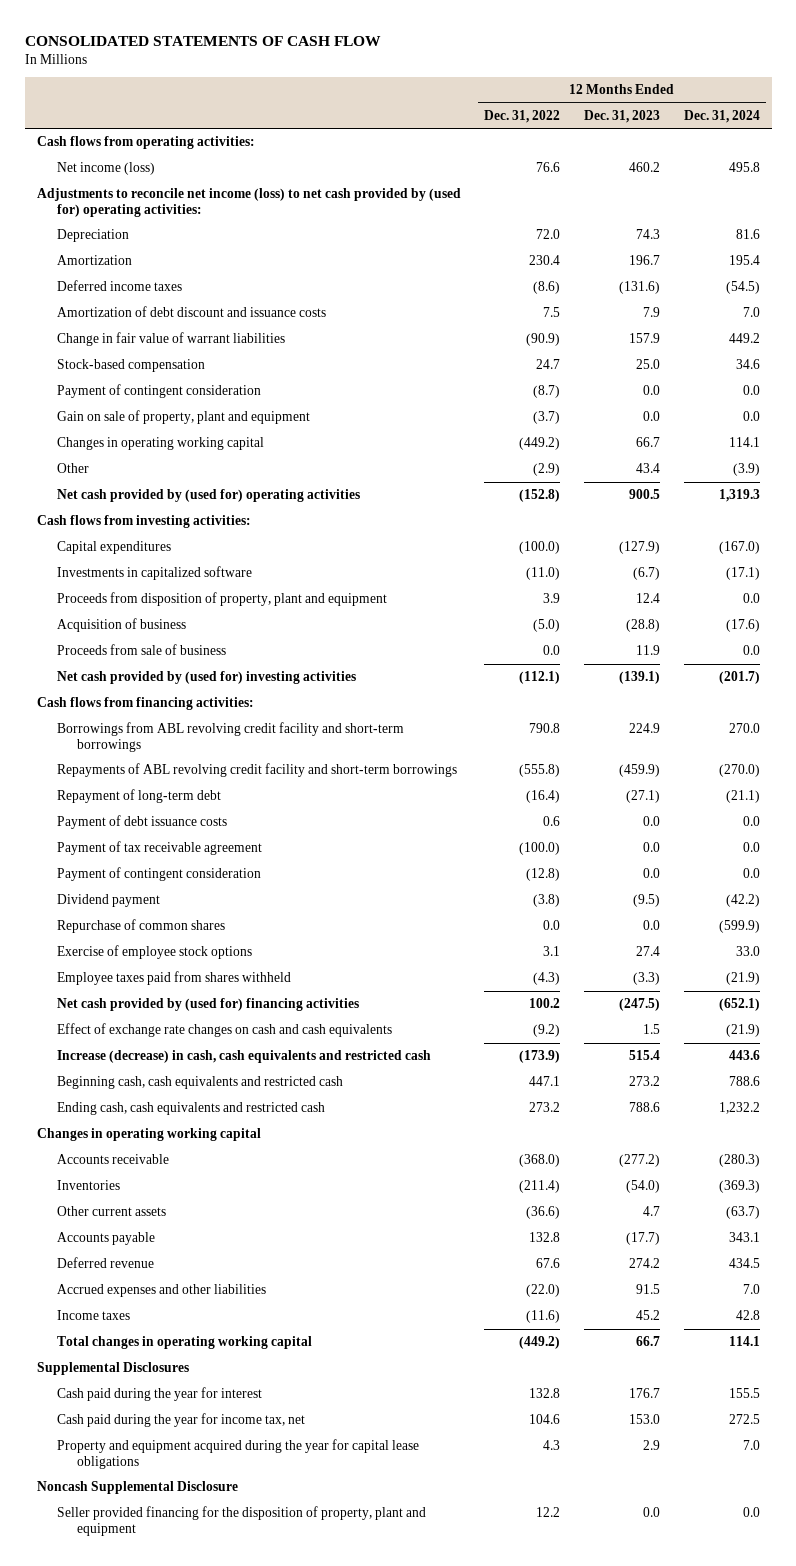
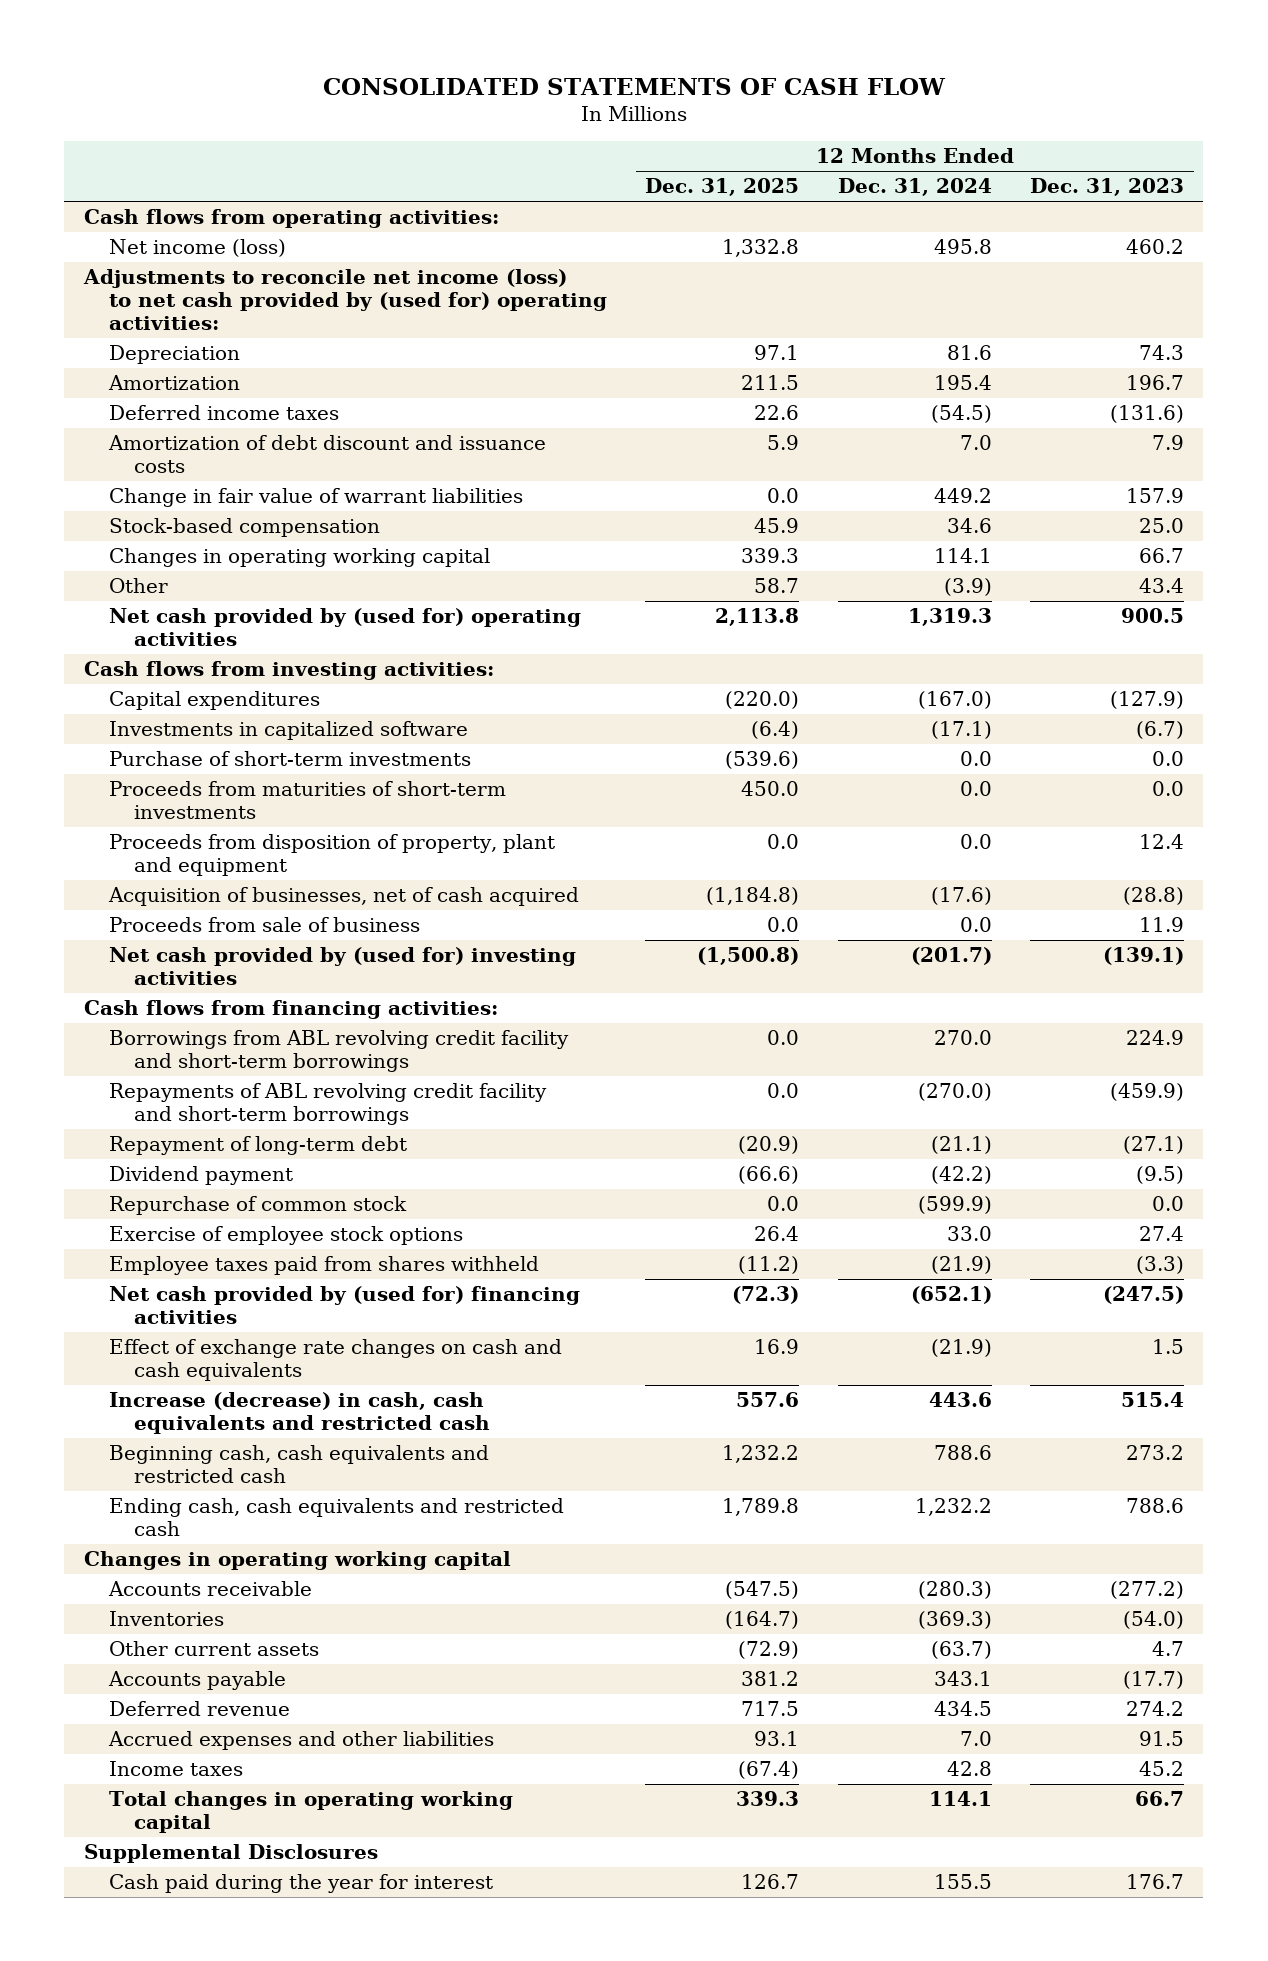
- | 12 Months Ended Dec. 31, 2022 | 12 Months Ended Dec. 31, 2023 | 12 Months Ended Dec. 31, 2024
+ | 12 Months Ended Dec. 31, 2025 | 12 Months Ended Dec. 31, 2024 | 12 Months Ended Dec. 31, 2023
- Payment of contingent consideration | (8.7) | 0.0 | 0.0
- Gain on sale of property, plant and equipment | (3.7) | 0.0 | 0.0
+ Purchase of short-term investments | (539.6) | 0.0 | 0.0
+ Proceeds from maturities of short-term investments | 450.0 | 0.0 | 0.0
- Acquisition of business | (5.0) | (28.8) | (17.6)
+ Acquisition of businesses, net of cash acquired | (1,184.8) | (17.6) | (28.8)
- Payment of debt issuance costs | 0.6 | 0.0 | 0.0
- Payment of tax receivable agreement | (100.0) | 0.0 | 0.0
- Payment of contingent consideration | (12.8) | 0.0 | 0.0
- Repurchase of common shares | 0.0 | 0.0 | (599.9)
+ Repurchase of common stock | 0.0 | (599.9) | 0.0
- Cash paid during the year for income tax, net | 104.6 | 153.0 | 272.5
- Property and equipment acquired during the year for capital lease obligations | 4.3 | 2.9 | 7.0
- Noncash Supplemental Disclosure
- Seller provided financing for the disposition of property, plant and equipment | 12.2 | 0.0 | 0.0

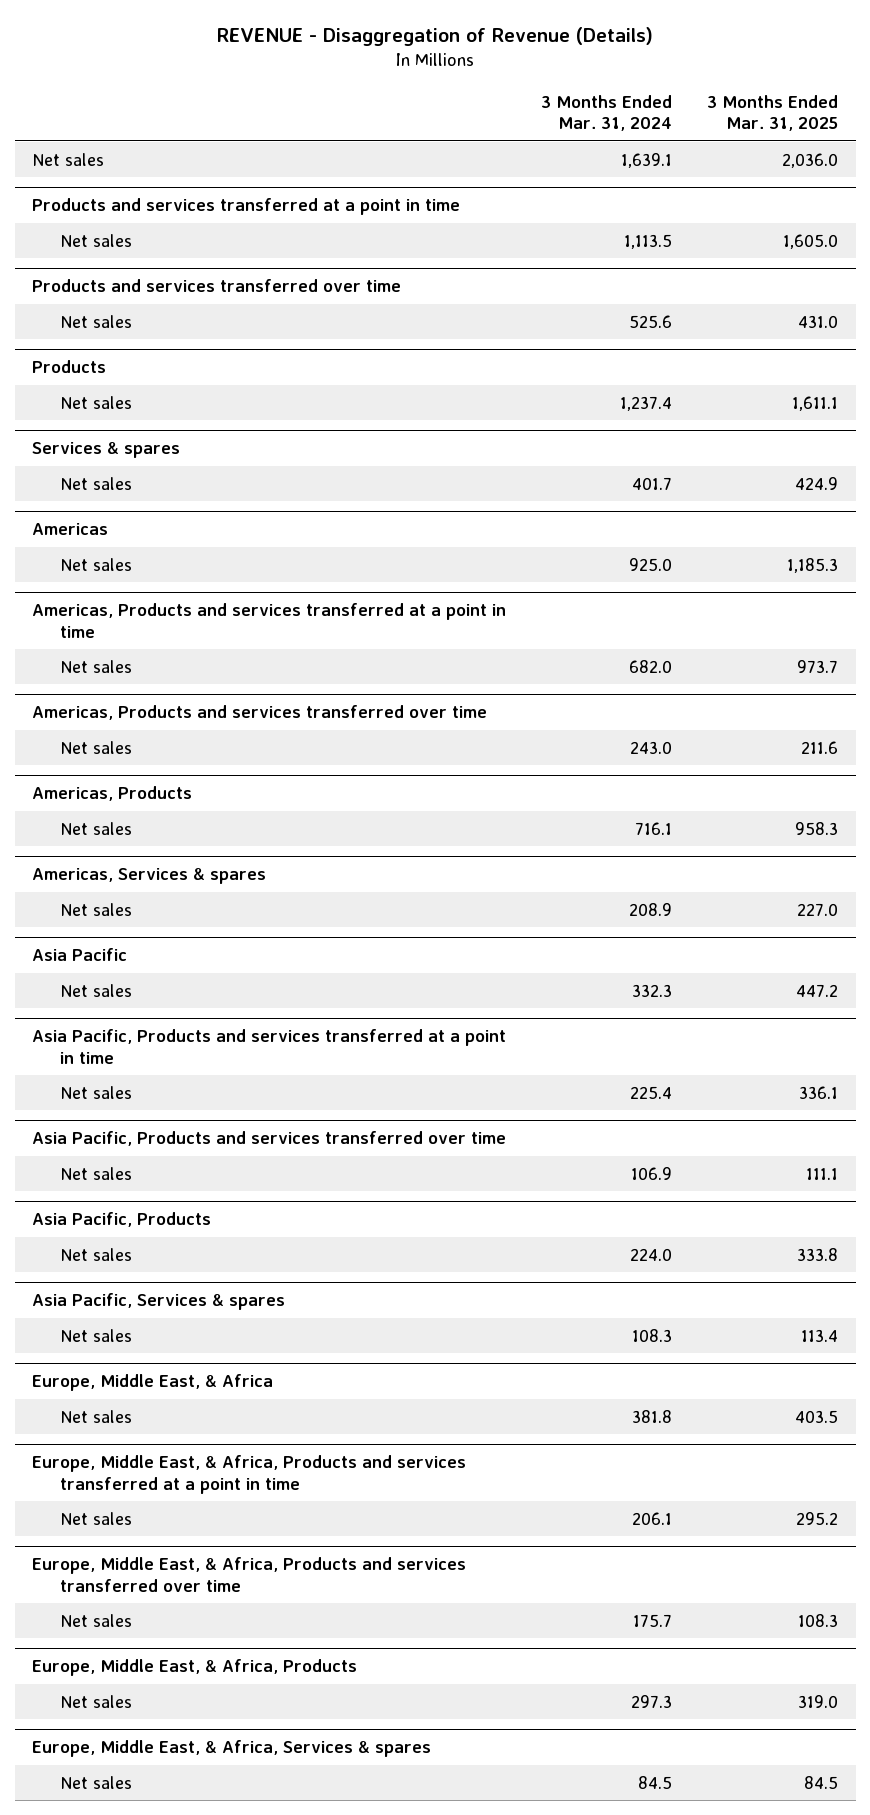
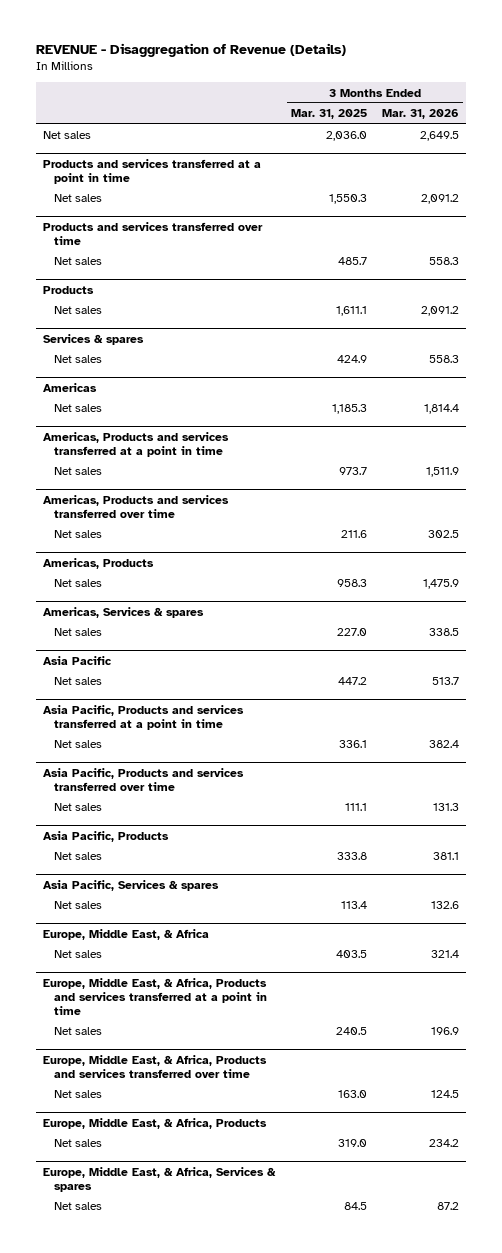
- | 3 Months Ended Mar. 31, 2024 | 3 Months Ended Mar. 31, 2025
+ | 3 Months Ended Mar. 31, 2025 | 3 Months Ended Mar. 31, 2026
@ Products and services transferred at a point in time
- Net sales | 1,113.5 | 1,605.0
+ Net sales | 1,550.3 | 2,091.2
@ Products and services transferred over time
- Net sales | 525.6 | 431.0
+ Net sales | 485.7 | 558.3
@ Europe, Middle East, & Africa, Products and services transferred at a point in time
- Net sales | 206.1 | 295.2
+ Net sales | 240.5 | 196.9
@ Europe, Middle East, & Africa, Products and services transferred over time
- Net sales | 175.7 | 108.3
+ Net sales | 163.0 | 124.5

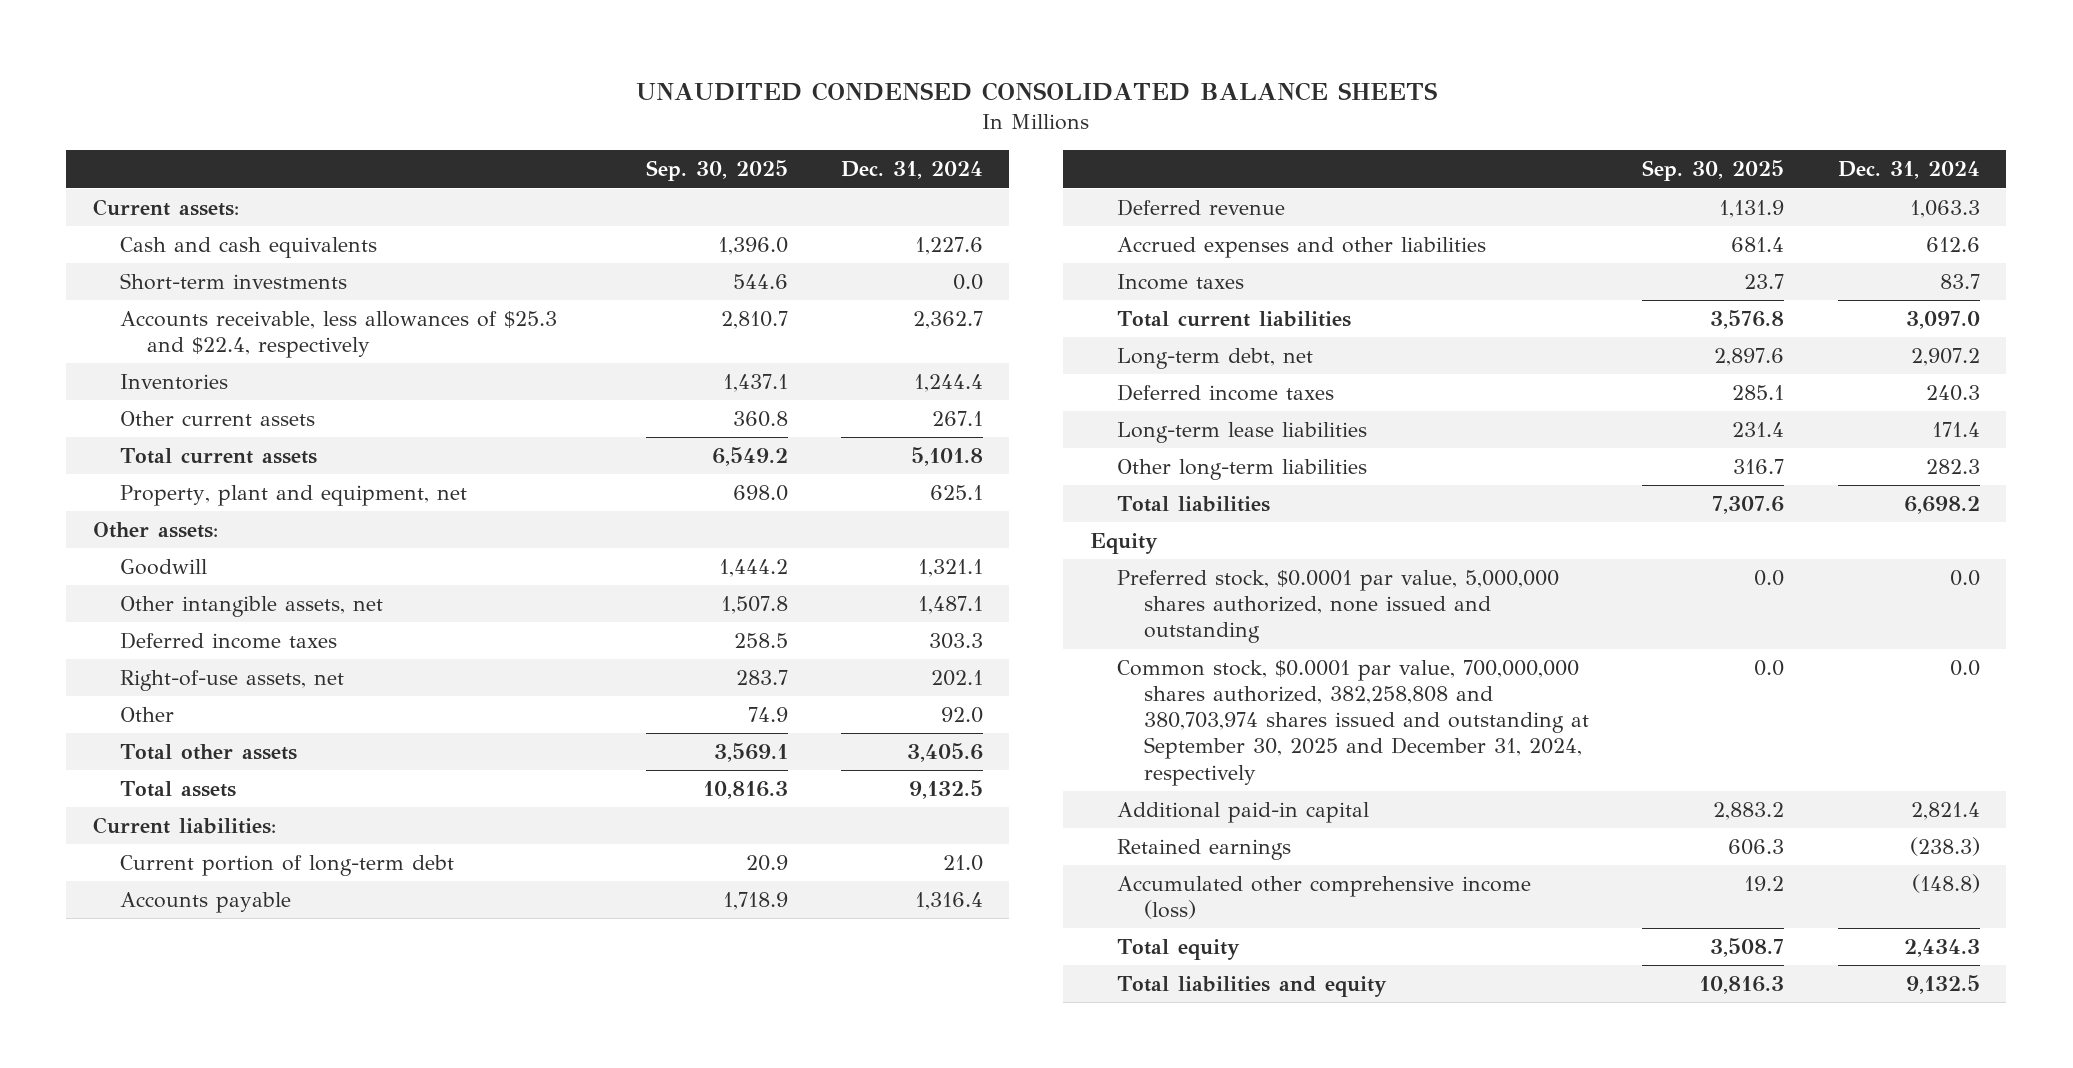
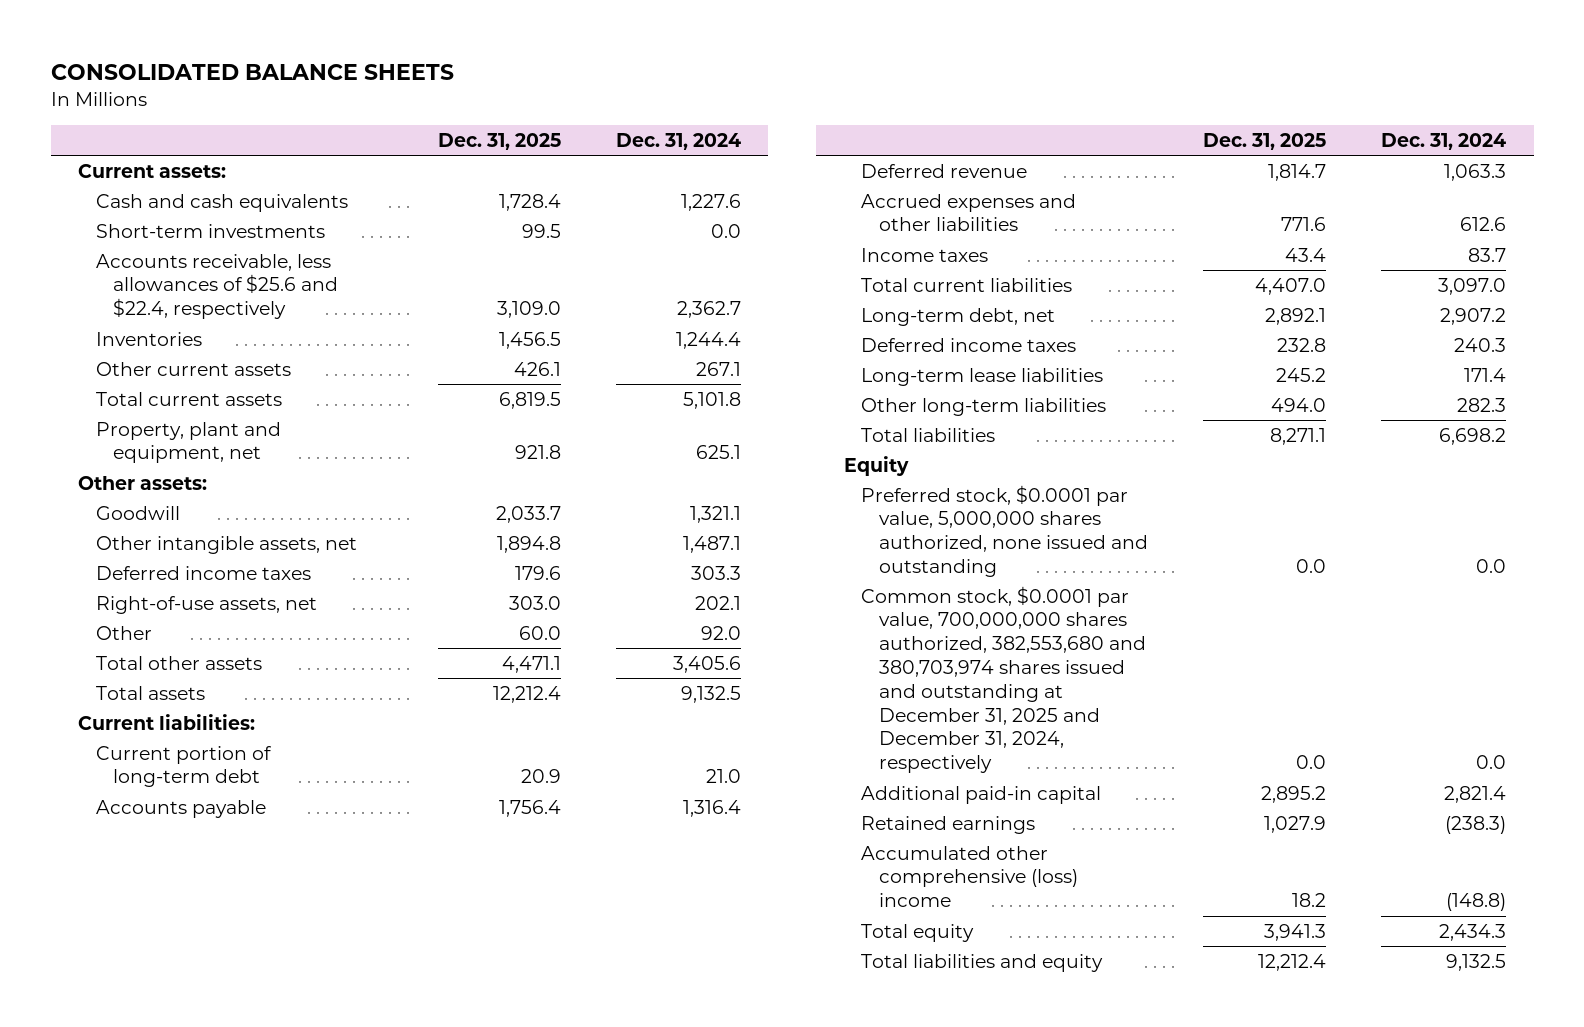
- UNAUDITED CONDENSED CONSOLIDATED BALANCE SHEETS
+ CONSOLIDATED BALANCE SHEETS
- | Sep. 30, 2025 | Dec. 31, 2024
+ | Dec. 31, 2025 | Dec. 31, 2024
- Accounts receivable, less allowances of $25.3 and $22.4, respectively | 2,810.7 | 2,362.7
+ Accounts receivable, less allowances of $25.6 and $22.4, respectively | 3,109.0 | 2,362.7
- Common stock, $0.0001 par value, 700,000,000 shares authorized, 382,258,808 and 380,703,974 shares issued and outstanding at September 30, 2025 and December 31, 2024, respectively | 0.0 | 0.0
+ Common stock, $0.0001 par value, 700,000,000 shares authorized, 382,553,680 and 380,703,974 shares issued and outstanding at December 31, 2025 and December 31, 2024, respectively | 0.0 | 0.0
- Accumulated other comprehensive income (loss) | 19.2 | (148.8)
+ Accumulated other comprehensive (loss) income | 18.2 | (148.8)

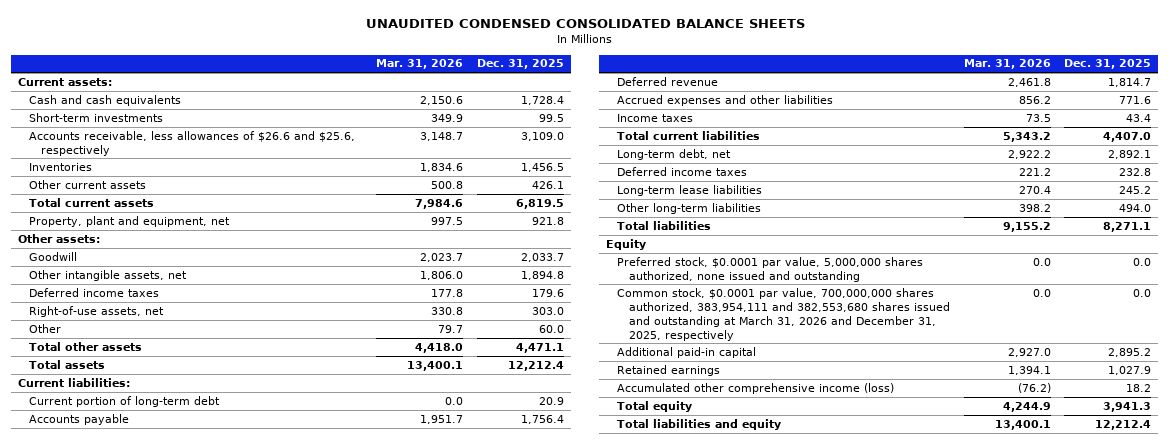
- CONSOLIDATED BALANCE SHEETS
+ UNAUDITED CONDENSED CONSOLIDATED BALANCE SHEETS
- | Dec. 31, 2025 | Dec. 31, 2024
+ | Mar. 31, 2026 | Dec. 31, 2025
- Accounts receivable, less allowances of $25.6 and $22.4, respectively | 3,109.0 | 2,362.7
+ Accounts receivable, less allowances of $26.6 and $25.6, respectively | 3,148.7 | 3,109.0
- Common stock, $0.0001 par value, 700,000,000 shares authorized, 382,553,680 and 380,703,974 shares issued and outstanding at December 31, 2025 and December 31, 2024, respectively | 0.0 | 0.0
+ Common stock, $0.0001 par value, 700,000,000 shares authorized, 383,954,111 and 382,553,680 shares issued and outstanding at March 31, 2026 and December 31, 2025, respectively | 0.0 | 0.0
- Accumulated other comprehensive (loss) income | 18.2 | (148.8)
+ Accumulated other comprehensive income (loss) | (76.2) | 18.2

